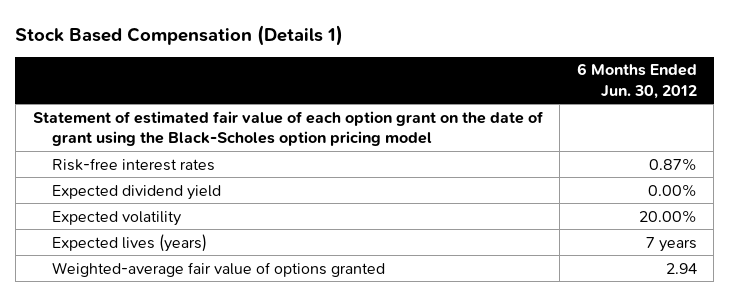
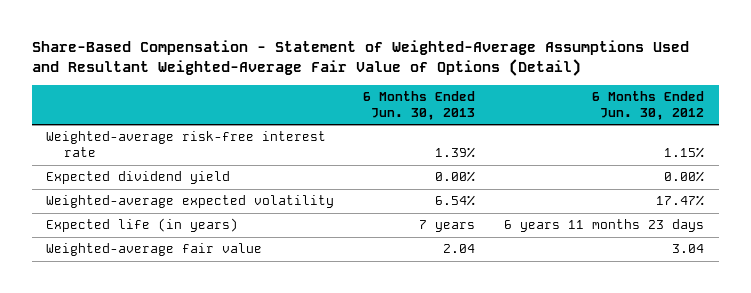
- Stock Based Compensation (Details 1)
+ Share-Based Compensation - Statement of Weighted-Average Assumptions Used and Resultant Weighted-Average Fair Value of Options (Detail)
- | 6 Months Ended Jun. 30, 2012
+ | 6 Months Ended Jun. 30, 2013 | 6 Months Ended Jun. 30, 2012
- Statement of estimated fair value of each option grant on the date of grant using the Black-Scholes option pricing model
- Risk-free interest rates | 0.87%
+ Weighted-average risk-free interest rate | 1.39% | 1.15%
- Expected volatility | 20.00%
- Expected lives (years) | 7 years
- Weighted-average fair value of options granted | 2.94
+ Weighted-average expected volatility | 6.54% | 17.47%
+ Expected life (in years) | 7 years | 6 years 11 months 23 days
+ Weighted-average fair value | 2.04 | 3.04

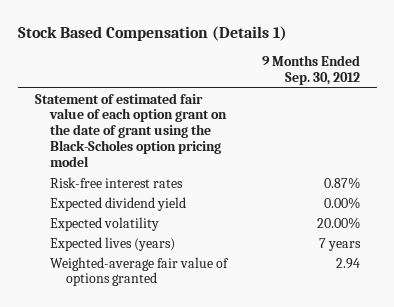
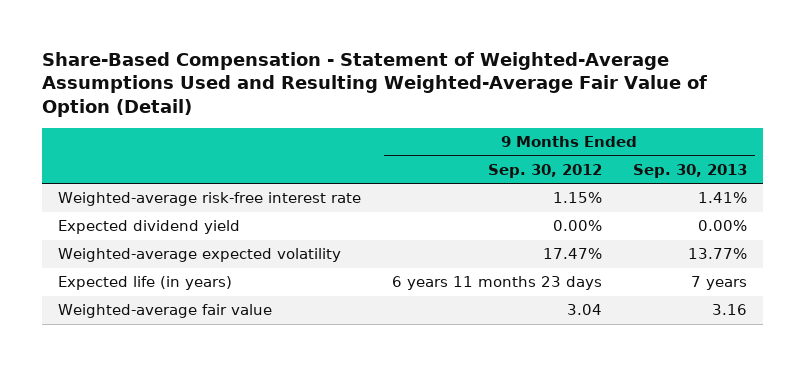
- Stock Based Compensation (Details 1)
+ Share-Based Compensation - Statement of Weighted-Average Assumptions Used and Resulting Weighted-Average Fair Value of Option (Detail)
- | 9 Months Ended Sep. 30, 2012
+ | 9 Months Ended Sep. 30, 2012 | 9 Months Ended Sep. 30, 2013
- Statement of estimated fair value of each option grant on the date of grant using the Black-Scholes option pricing model
- Risk-free interest rates | 0.87%
+ Weighted-average risk-free interest rate | 1.15% | 1.41%
- Expected volatility | 20.00%
- Expected lives (years) | 7 years
- Weighted-average fair value of options granted | 2.94
+ Weighted-average expected volatility | 17.47% | 13.77%
+ Expected life (in years) | 6 years 11 months 23 days | 7 years
+ Weighted-average fair value | 3.04 | 3.16

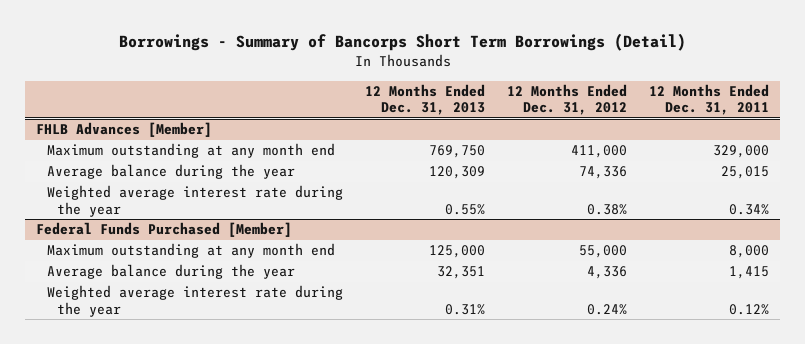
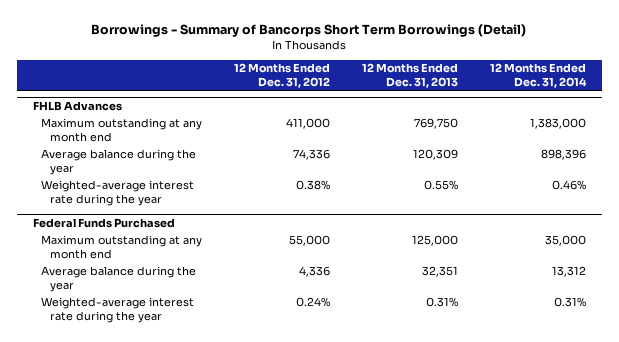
- | 12 Months Ended Dec. 31, 2013 | 12 Months Ended Dec. 31, 2012 | 12 Months Ended Dec. 31, 2011
+ | 12 Months Ended Dec. 31, 2012 | 12 Months Ended Dec. 31, 2013 | 12 Months Ended Dec. 31, 2014
- FHLB Advances [Member]
+ FHLB Advances
- Weighted average interest rate during the year | 0.55% | 0.38% | 0.34%
- Federal Funds Purchased [Member]
+ Weighted-average interest rate during the year | 0.38% | 0.55% | 0.46%
+ Federal Funds Purchased
- Weighted average interest rate during the year | 0.31% | 0.24% | 0.12%
+ Weighted-average interest rate during the year | 0.24% | 0.31% | 0.31%

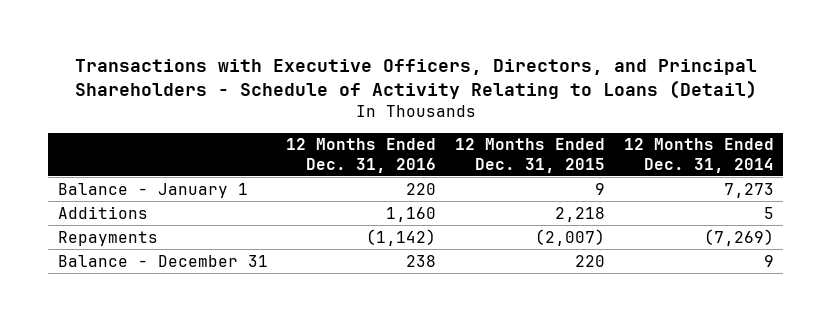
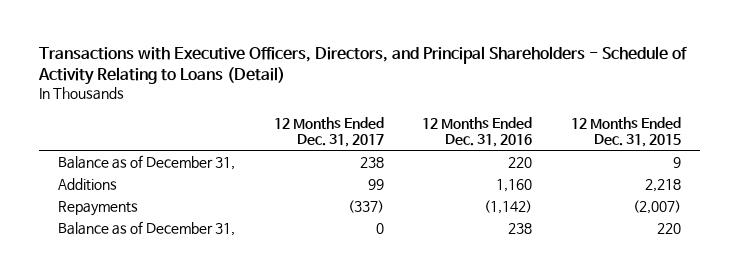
- | 12 Months Ended Dec. 31, 2016 | 12 Months Ended Dec. 31, 2015 | 12 Months Ended Dec. 31, 2014
+ | 12 Months Ended Dec. 31, 2017 | 12 Months Ended Dec. 31, 2016 | 12 Months Ended Dec. 31, 2015
- Balance - January 1 | 220 | 9 | 7,273
+ Balance as of December 31, | 238 | 220 | 9
- Balance - December 31 | 238 | 220 | 9
+ Balance as of December 31, | 0 | 238 | 220

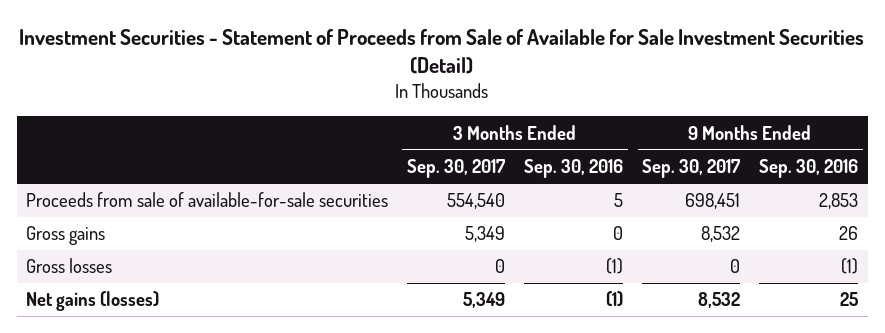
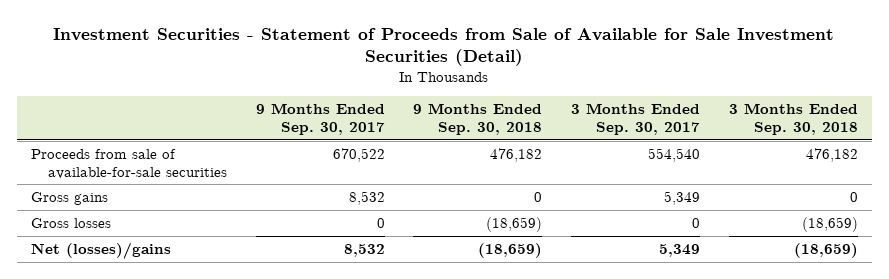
- | 3 Months Ended Sep. 30, 2017 | 3 Months Ended Sep. 30, 2016 | 9 Months Ended Sep. 30, 2017 | 9 Months Ended Sep. 30, 2016
+ | 9 Months Ended Sep. 30, 2017 | 9 Months Ended Sep. 30, 2018 | 3 Months Ended Sep. 30, 2017 | 3 Months Ended Sep. 30, 2018
- Proceeds from sale of available-for-sale securities | 554,540 | 5 | 698,451 | 2,853
+ Proceeds from sale of available-for-sale securities | 670,522 | 476,182 | 554,540 | 476,182
- Net gains (losses) | 5,349 | (1) | 8,532 | 25
+ Net (losses)/gains | 8,532 | (18,659) | 5,349 | (18,659)

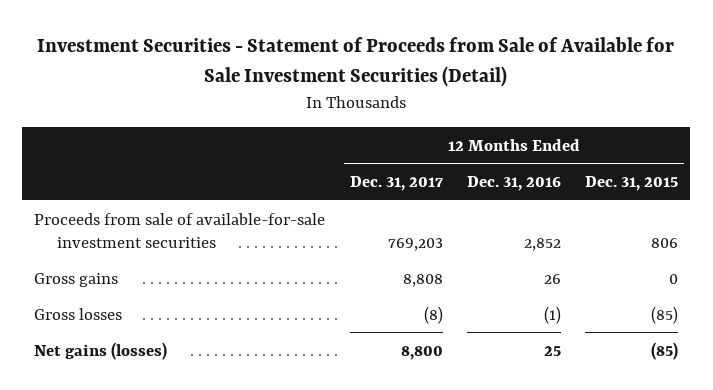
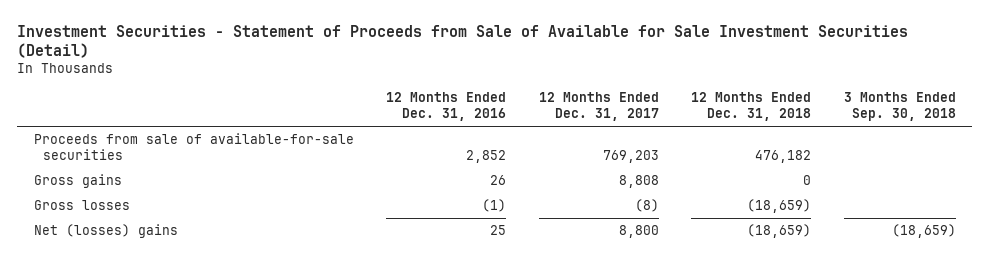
- | 12 Months Ended Dec. 31, 2017 | 12 Months Ended Dec. 31, 2016 | 12 Months Ended Dec. 31, 2015
+ | 12 Months Ended Dec. 31, 2016 | 12 Months Ended Dec. 31, 2017 | 12 Months Ended Dec. 31, 2018 | 3 Months Ended Sep. 30, 2018
- Proceeds from sale of available-for-sale investment securities | 769,203 | 2,852 | 806
+ Proceeds from sale of available-for-sale securities | 2,852 | 769,203 | 476,182 |
- Net gains (losses) | 8,800 | 25 | (85)
+ Net (losses) gains | 25 | 8,800 | (18,659) | (18,659)

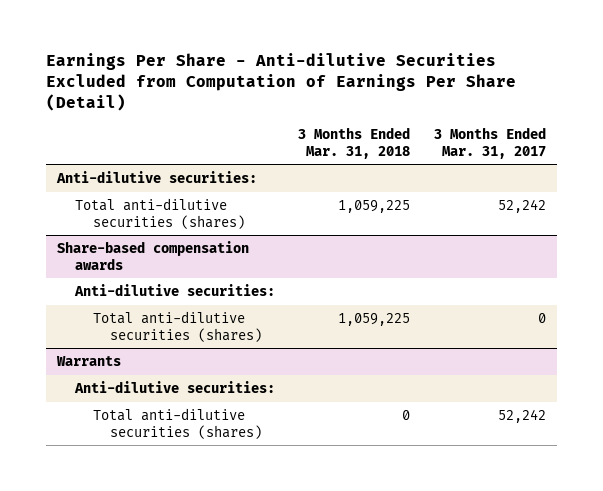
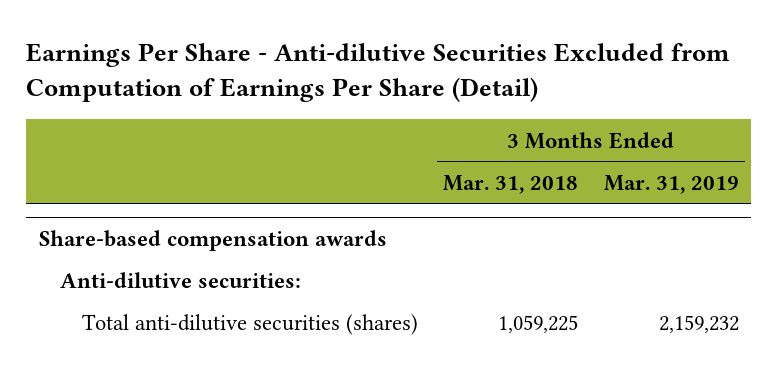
- | 3 Months Ended Mar. 31, 2018 | 3 Months Ended Mar. 31, 2017
+ | 3 Months Ended Mar. 31, 2018 | 3 Months Ended Mar. 31, 2019
- Anti-dilutive securities:
- Total anti-dilutive securities (shares) | 1,059,225 | 52,242
- Warrants
- Anti-dilutive securities:
- Total anti-dilutive securities (shares) | 0 | 52,242

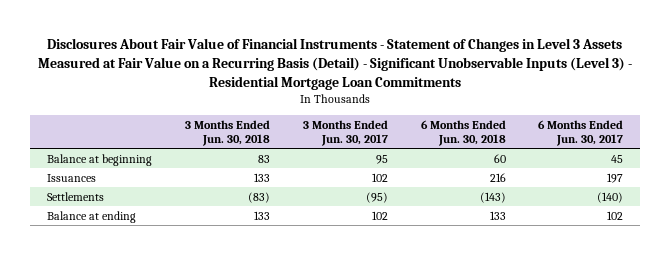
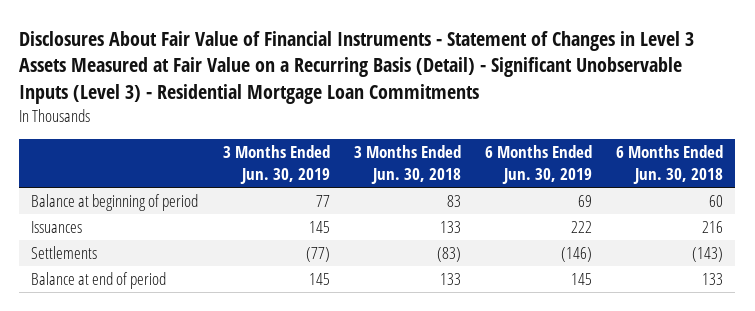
- | 3 Months Ended Jun. 30, 2018 | 3 Months Ended Jun. 30, 2017 | 6 Months Ended Jun. 30, 2018 | 6 Months Ended Jun. 30, 2017
+ | 3 Months Ended Jun. 30, 2019 | 3 Months Ended Jun. 30, 2018 | 6 Months Ended Jun. 30, 2019 | 6 Months Ended Jun. 30, 2018
- Balance at beginning | 83 | 95 | 60 | 45
+ Balance at beginning of period | 77 | 83 | 69 | 60
- Balance at ending | 133 | 102 | 133 | 102
+ Balance at end of period | 145 | 133 | 145 | 133

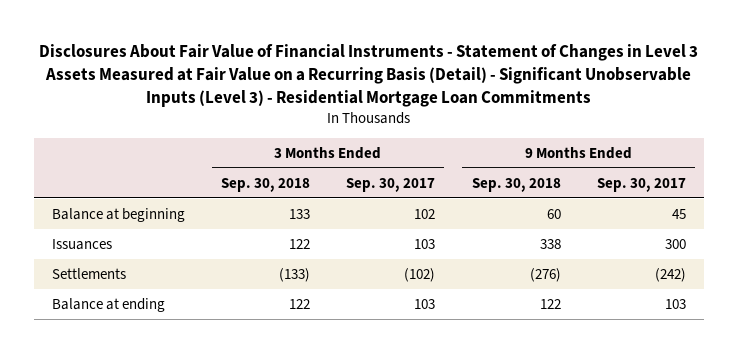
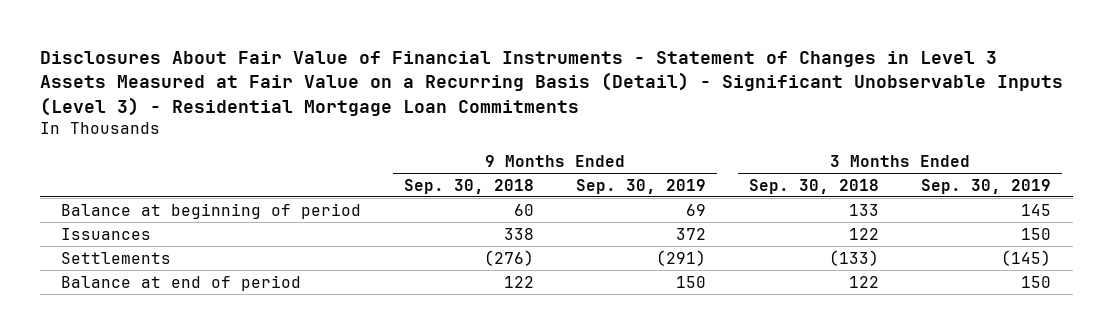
- | 3 Months Ended Sep. 30, 2018 | 3 Months Ended Sep. 30, 2017 | 9 Months Ended Sep. 30, 2018 | 9 Months Ended Sep. 30, 2017
+ | 9 Months Ended Sep. 30, 2018 | 9 Months Ended Sep. 30, 2019 | 3 Months Ended Sep. 30, 2018 | 3 Months Ended Sep. 30, 2019
- Balance at beginning | 133 | 102 | 60 | 45
+ Balance at beginning of period | 60 | 69 | 133 | 145
- Balance at ending | 122 | 103 | 122 | 103
+ Balance at end of period | 122 | 150 | 122 | 150

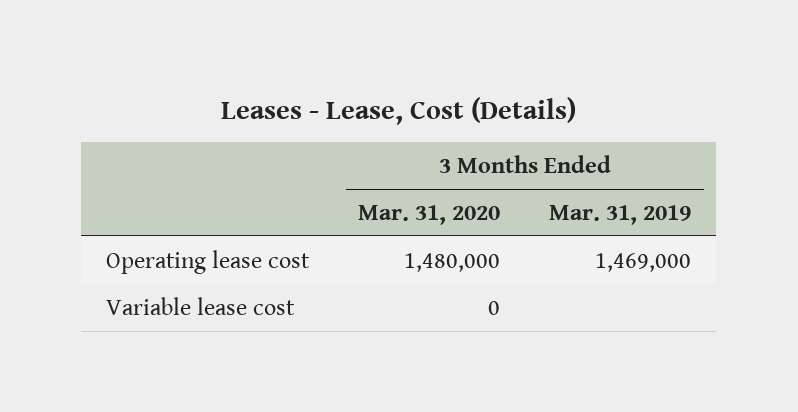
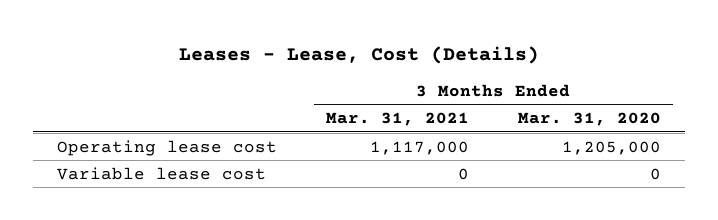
- | 3 Months Ended Mar. 31, 2020 | 3 Months Ended Mar. 31, 2019
+ | 3 Months Ended Mar. 31, 2021 | 3 Months Ended Mar. 31, 2020
- Operating lease cost | 1,480,000 | 1,469,000
+ Operating lease cost | 1,117,000 | 1,205,000

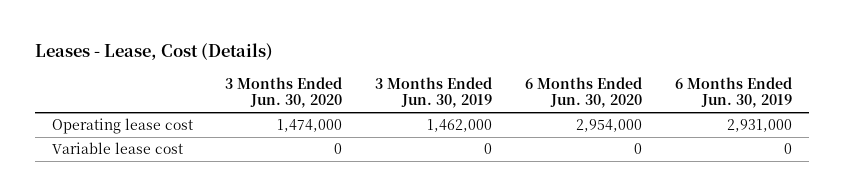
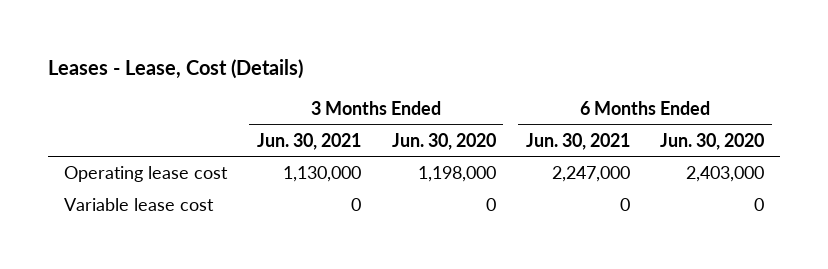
- | 3 Months Ended Jun. 30, 2020 | 3 Months Ended Jun. 30, 2019 | 6 Months Ended Jun. 30, 2020 | 6 Months Ended Jun. 30, 2019
+ | 3 Months Ended Jun. 30, 2021 | 3 Months Ended Jun. 30, 2020 | 6 Months Ended Jun. 30, 2021 | 6 Months Ended Jun. 30, 2020
- Operating lease cost | 1,474,000 | 1,462,000 | 2,954,000 | 2,931,000
+ Operating lease cost | 1,130,000 | 1,198,000 | 2,247,000 | 2,403,000

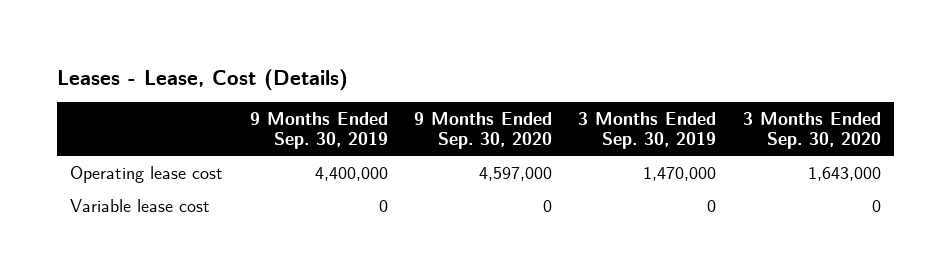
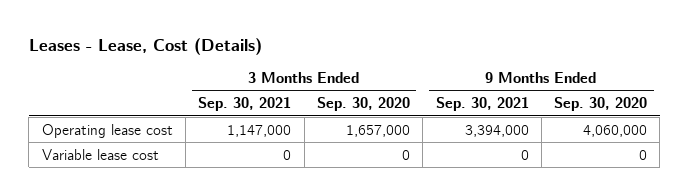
- | 9 Months Ended Sep. 30, 2019 | 9 Months Ended Sep. 30, 2020 | 3 Months Ended Sep. 30, 2019 | 3 Months Ended Sep. 30, 2020
+ | 3 Months Ended Sep. 30, 2021 | 3 Months Ended Sep. 30, 2020 | 9 Months Ended Sep. 30, 2021 | 9 Months Ended Sep. 30, 2020
- Operating lease cost | 4,400,000 | 4,597,000 | 1,470,000 | 1,643,000
+ Operating lease cost | 1,147,000 | 1,657,000 | 3,394,000 | 4,060,000

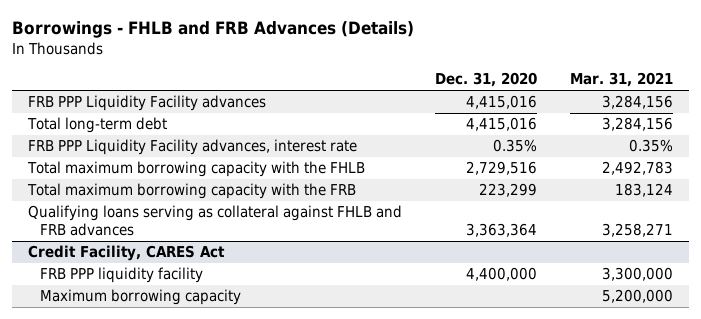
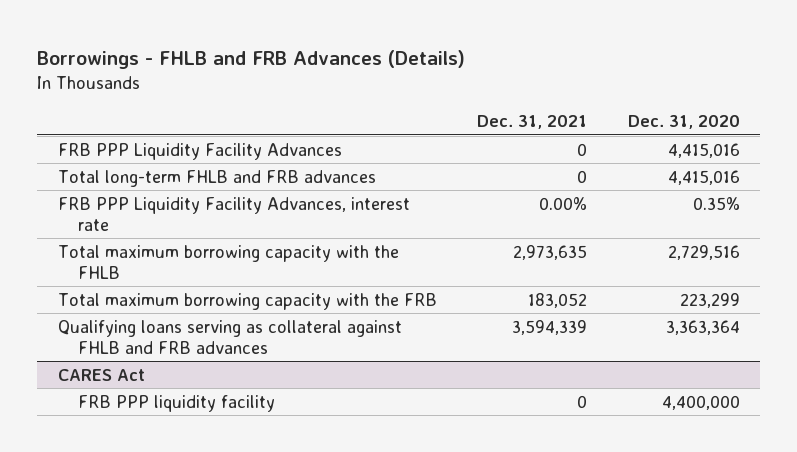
- | Dec. 31, 2020 | Mar. 31, 2021
+ | Dec. 31, 2021 | Dec. 31, 2020
- FRB PPP Liquidity Facility advances | 4,415,016 | 3,284,156
- Total long-term debt | 4,415,016 | 3,284,156
- FRB PPP Liquidity Facility advances, interest rate | 0.35% | 0.35%
+ FRB PPP Liquidity Facility Advances | 0 | 4,415,016
+ Total long-term FHLB and FRB advances | 0 | 4,415,016
+ FRB PPP Liquidity Facility Advances, interest rate | 0.00% | 0.35%
- Credit Facility, CARES Act
+ CARES Act
- Maximum borrowing capacity | | 5,200,000

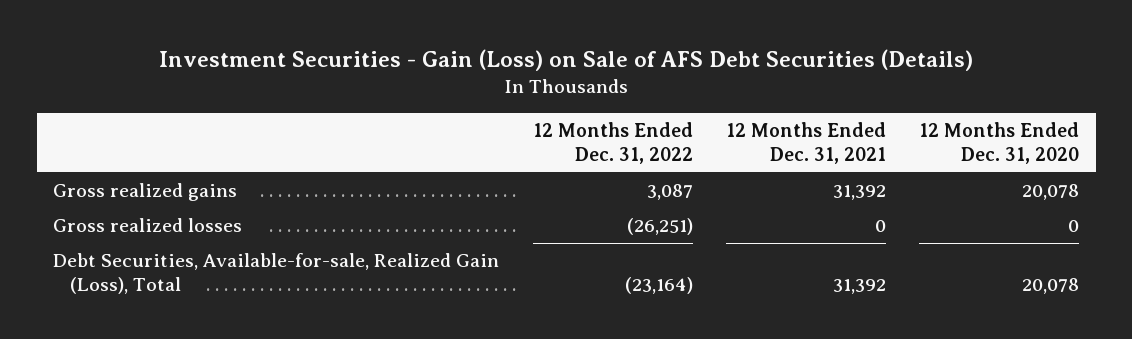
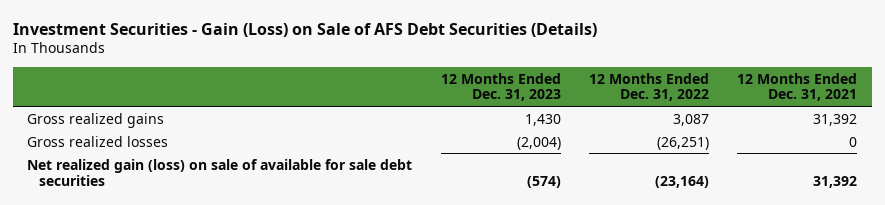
- | 12 Months Ended Dec. 31, 2022 | 12 Months Ended Dec. 31, 2021 | 12 Months Ended Dec. 31, 2020
+ | 12 Months Ended Dec. 31, 2023 | 12 Months Ended Dec. 31, 2022 | 12 Months Ended Dec. 31, 2021
- Debt Securities, Available-for-sale, Realized Gain (Loss), Total | (23,164) | 31,392 | 20,078
+ Net realized gain (loss) on sale of available for sale debt securities | (574) | (23,164) | 31,392

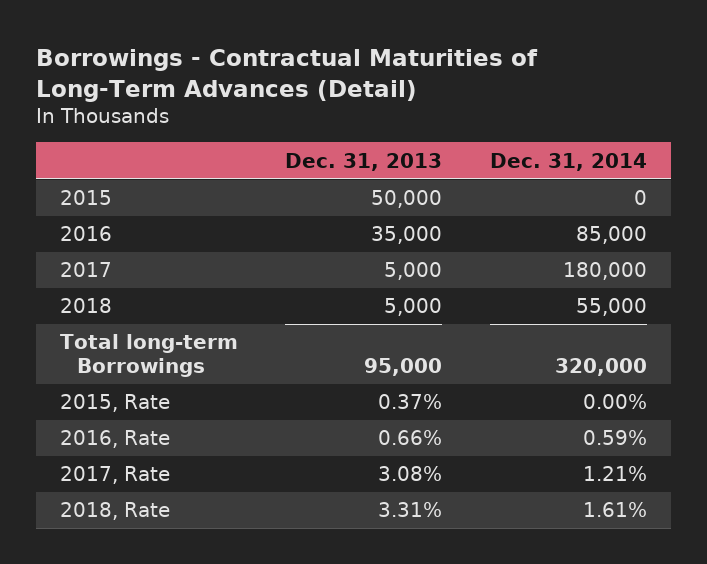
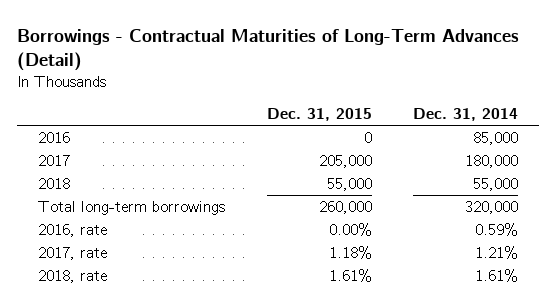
- | Dec. 31, 2013 | Dec. 31, 2014
+ | Dec. 31, 2015 | Dec. 31, 2014
- 2015 | 50,000 | 0
- Total long-term Borrowings | 95,000 | 320,000
- 2015, Rate | 0.37% | 0.00%
- 2016, Rate | 0.66% | 0.59%
- 2017, Rate | 3.08% | 1.21%
- 2018, Rate | 3.31% | 1.61%
+ Total long-term borrowings | 260,000 | 320,000
+ 2016, rate | 0.00% | 0.59%
+ 2017, rate | 1.18% | 1.21%
+ 2018, rate | 1.61% | 1.61%

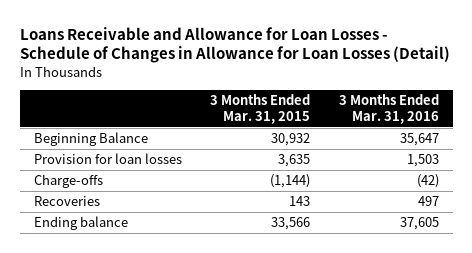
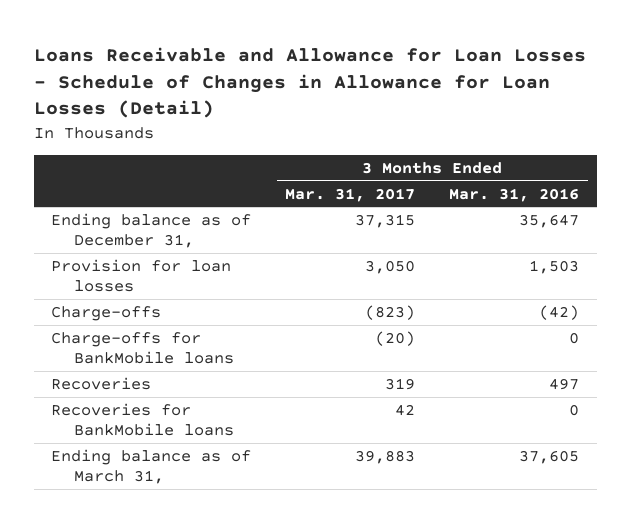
- | 3 Months Ended Mar. 31, 2015 | 3 Months Ended Mar. 31, 2016
+ | 3 Months Ended Mar. 31, 2017 | 3 Months Ended Mar. 31, 2016
- Beginning Balance | 30,932 | 35,647
+ Ending balance as of December 31, | 37,315 | 35,647
+ Charge-offs for BankMobile loans | (20) | 0
- Ending balance | 33,566 | 37,605
+ Recoveries for BankMobile loans | 42 | 0
+ Ending balance as of March 31, | 39,883 | 37,605

